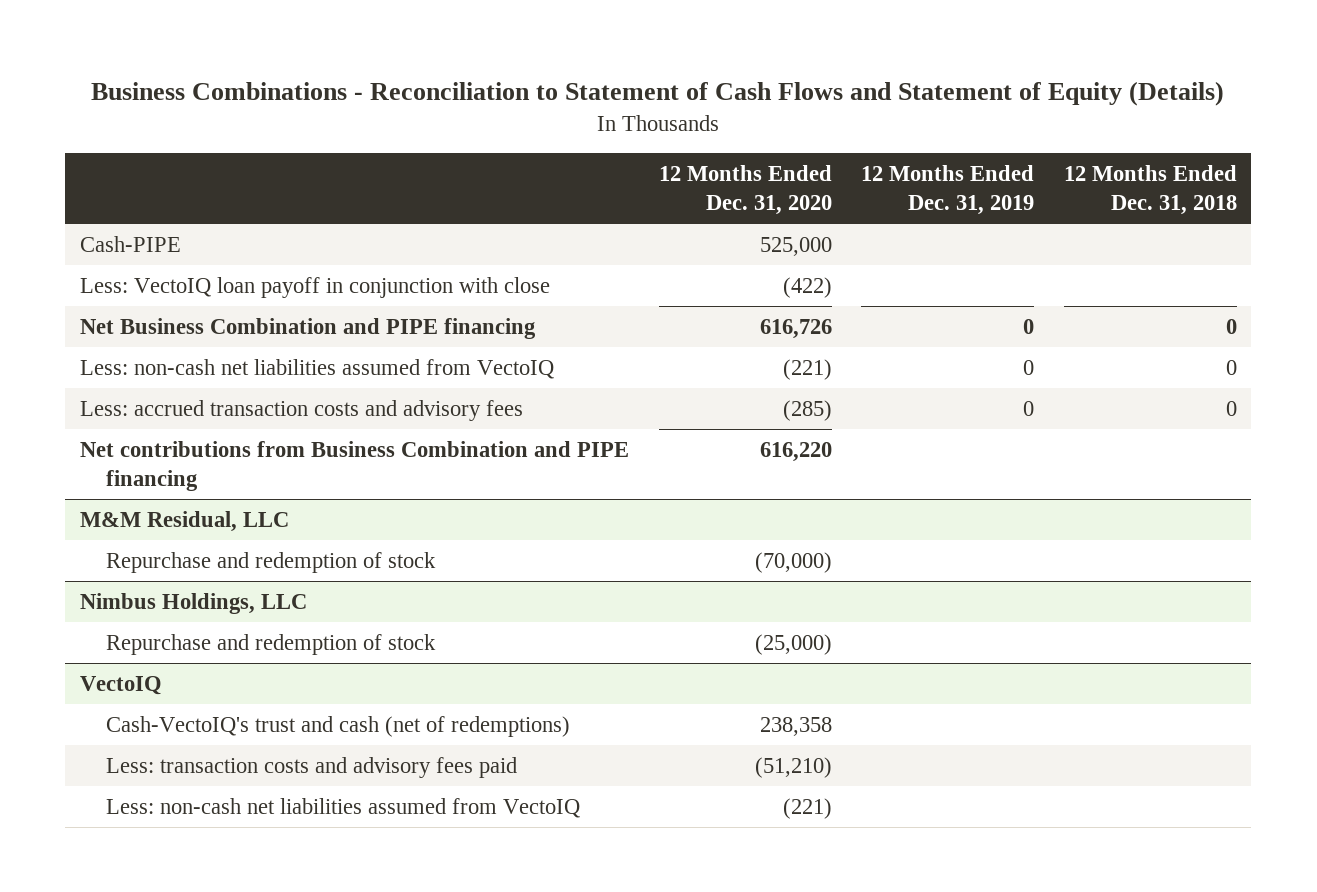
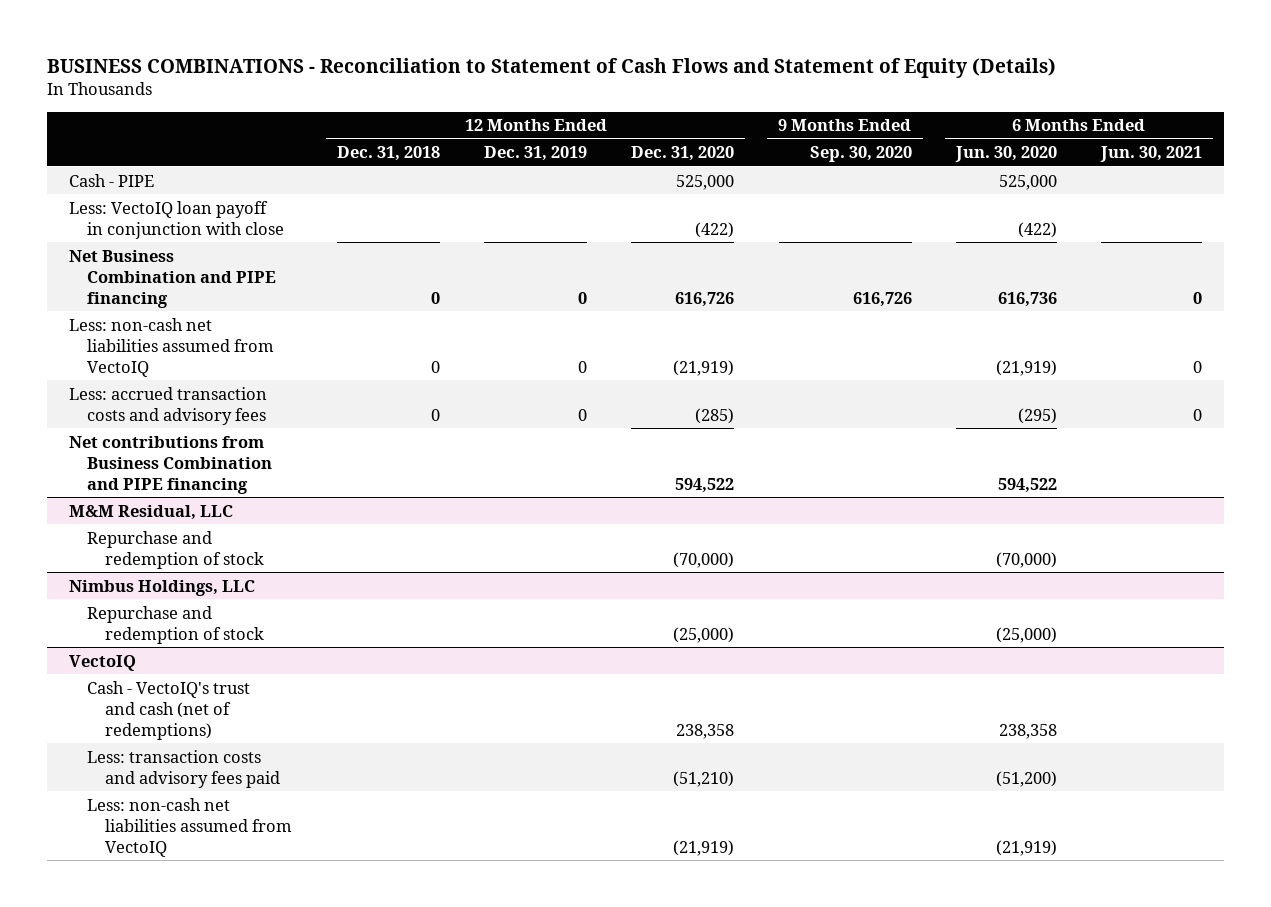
- Business Combinations - Reconciliation to Statement of Cash Flows and Statement of Equity (Details)
+ BUSINESS COMBINATIONS - Reconciliation to Statement of Cash Flows and Statement of Equity (Details)
- | 12 Months Ended Dec. 31, 2020 | 12 Months Ended Dec. 31, 2019 | 12 Months Ended Dec. 31, 2018
+ | 12 Months Ended Dec. 31, 2018 | 12 Months Ended Dec. 31, 2019 | 12 Months Ended Dec. 31, 2020 | 9 Months Ended Sep. 30, 2020 | 6 Months Ended Jun. 30, 2020 | 6 Months Ended Jun. 30, 2021
- Cash-PIPE | 525,000 | |
+ Cash - PIPE | | | 525,000 | | 525,000 |
- Less: non-cash net liabilities assumed from VectoIQ | (221) | 0 | 0
+ Less: non-cash net liabilities assumed from VectoIQ | 0 | 0 | (21,919) | | (21,919) | 0
- Net contributions from Business Combination and PIPE financing | 616,220 | |
+ Net contributions from Business Combination and PIPE financing | | | 594,522 | | 594,522 |
@ VectoIQ
- Cash-VectoIQ's trust and cash (net of redemptions) | 238,358 | |
+ Cash - VectoIQ's trust and cash (net of redemptions) | | | 238,358 | | 238,358 |
- Less: non-cash net liabilities assumed from VectoIQ | (221) | |
+ Less: non-cash net liabilities assumed from VectoIQ | | | (21,919) | | (21,919) |

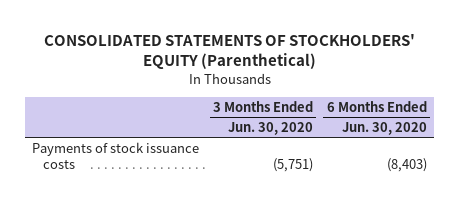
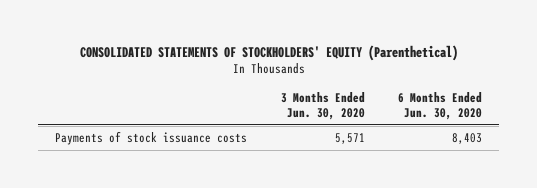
- Payments of stock issuance costs | (5,751) | (8,403)
+ Payments of stock issuance costs | 5,571 | 8,403

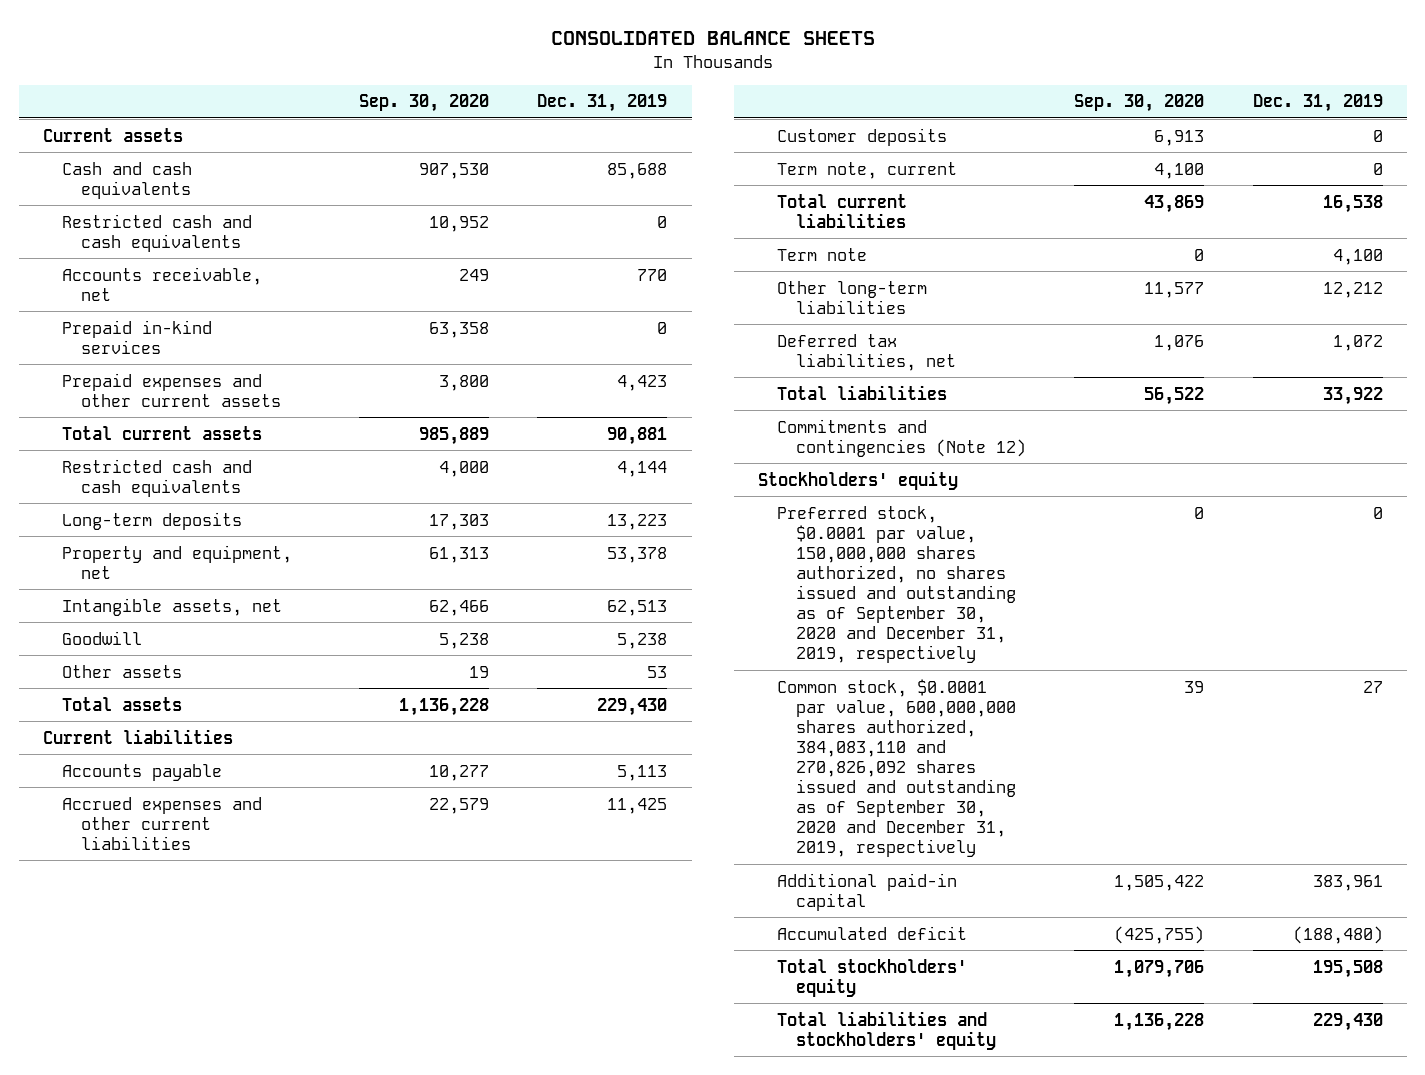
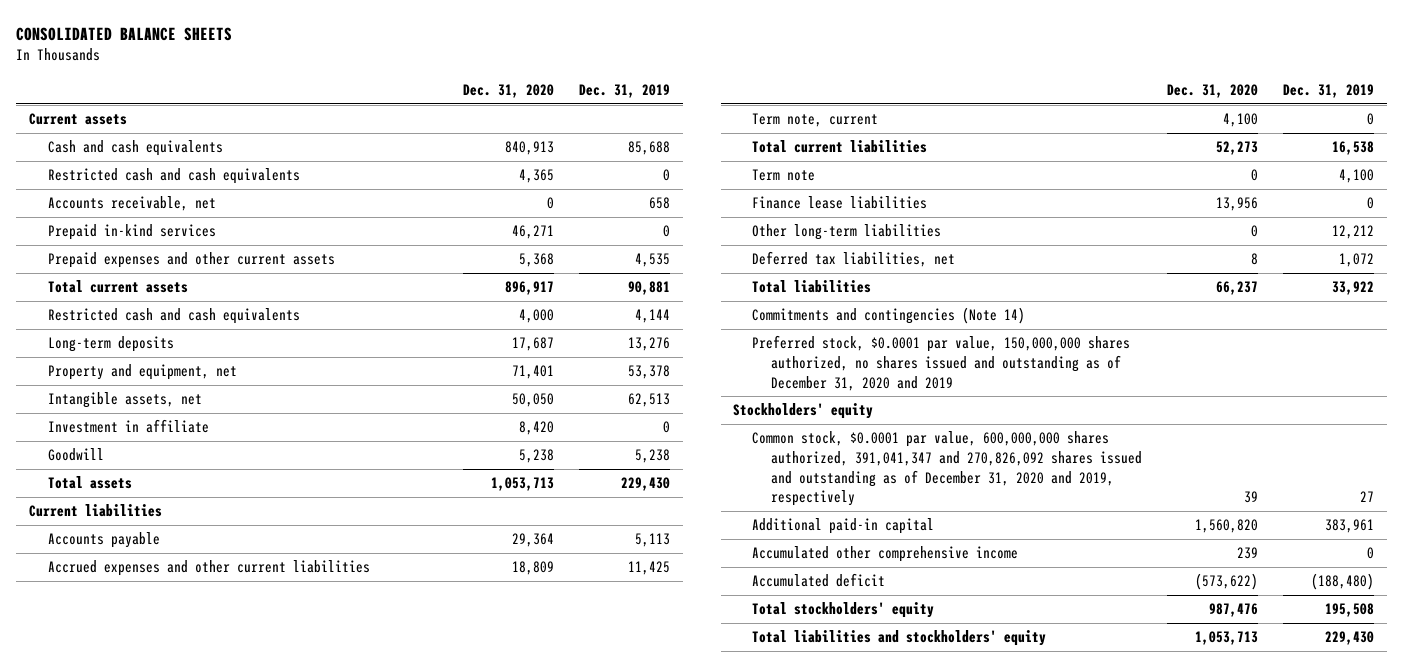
- | Sep. 30, 2020 | Dec. 31, 2019
+ | Dec. 31, 2020 | Dec. 31, 2019
- Accounts receivable, net | 249 | 770
+ Accounts receivable, net | 0 | 658
- Prepaid expenses and other current assets | 3,800 | 4,423
+ Prepaid expenses and other current assets | 5,368 | 4,535
- Long-term deposits | 17,303 | 13,223
+ Long-term deposits | 17,687 | 13,276
+ Investment in affiliate | 8,420 | 0
- Other assets | 19 | 53
- Customer deposits | 6,913 | 0
+ Finance lease liabilities | 13,956 | 0
- Commitments and contingencies (Note 12)
+ Commitments and contingencies (Note 14)
+ Preferred stock, $0.0001 par value, 150,000,000 shares authorized, no shares issued and outstanding as of December 31, 2020 and 2019
- Preferred stock, $0.0001 par value, 150,000,000 shares authorized, no shares issued and outstanding as of September 30, 2020 and December 31, 2019, respectively | 0 | 0
- Common stock, $0.0001 par value, 600,000,000 shares authorized, 384,083,110 and 270,826,092 shares issued and outstanding as of September 30, 2020 and December 31, 2019, respectively | 39 | 27
+ Common stock, $0.0001 par value, 600,000,000 shares authorized, 391,041,347 and 270,826,092 shares issued and outstanding as of December 31, 2020 and 2019, respectively | 39 | 27
+ Accumulated other comprehensive income | 239 | 0

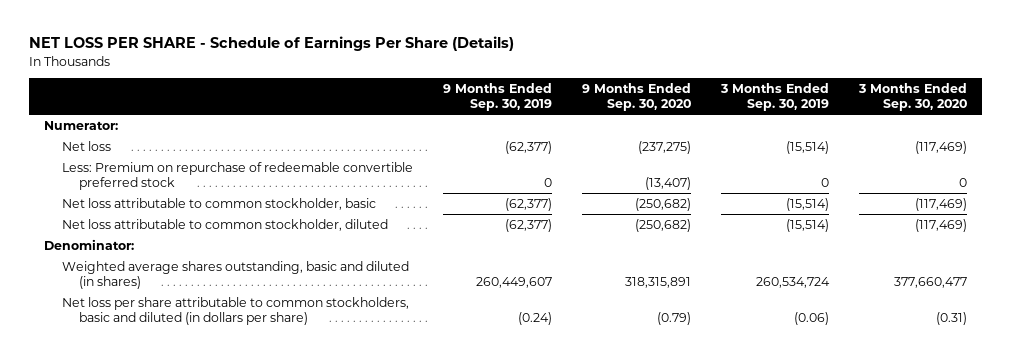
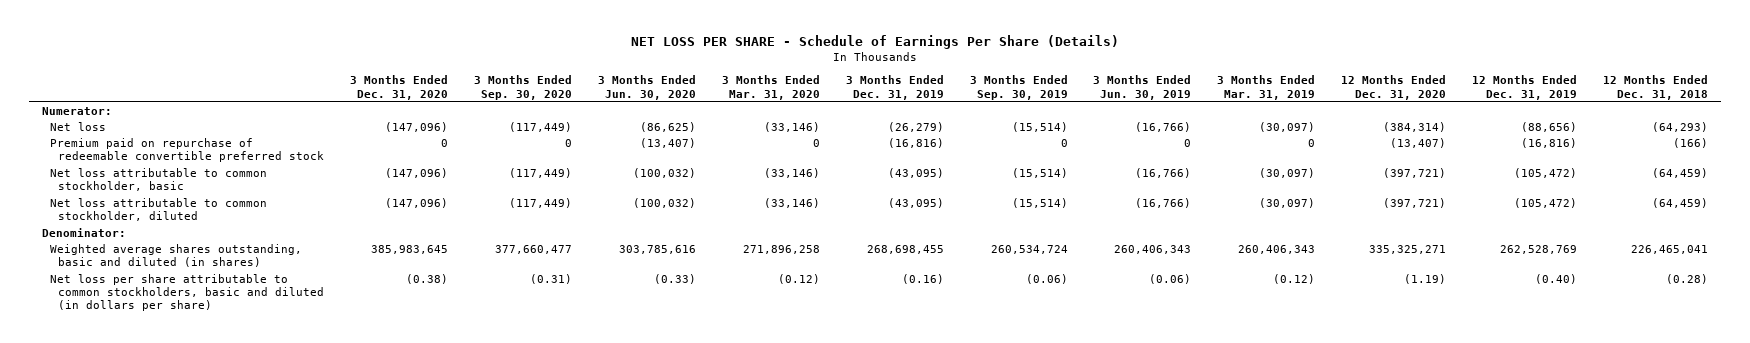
- | 9 Months Ended Sep. 30, 2019 | 9 Months Ended Sep. 30, 2020 | 3 Months Ended Sep. 30, 2019 | 3 Months Ended Sep. 30, 2020
+ | 3 Months Ended Dec. 31, 2020 | 3 Months Ended Sep. 30, 2020 | 3 Months Ended Jun. 30, 2020 | 3 Months Ended Mar. 31, 2020 | 3 Months Ended Dec. 31, 2019 | 3 Months Ended Sep. 30, 2019 | 3 Months Ended Jun. 30, 2019 | 3 Months Ended Mar. 31, 2019 | 12 Months Ended Dec. 31, 2020 | 12 Months Ended Dec. 31, 2019 | 12 Months Ended Dec. 31, 2018
- Net loss | (62,377) | (237,275) | (15,514) | (117,469)
- Less: Premium on repurchase of redeemable convertible preferred stock | 0 | (13,407) | 0 | 0
- Net loss attributable to common stockholder, basic | (62,377) | (250,682) | (15,514) | (117,469)
- Net loss attributable to common stockholder, diluted | (62,377) | (250,682) | (15,514) | (117,469)
+ Net loss | (147,096) | (117,449) | (86,625) | (33,146) | (26,279) | (15,514) | (16,766) | (30,097) | (384,314) | (88,656) | (64,293)
+ Premium paid on repurchase of redeemable convertible preferred stock | 0 | 0 | (13,407) | 0 | (16,816) | 0 | 0 | 0 | (13,407) | (16,816) | (166)
+ Net loss attributable to common stockholder, basic | (147,096) | (117,449) | (100,032) | (33,146) | (43,095) | (15,514) | (16,766) | (30,097) | (397,721) | (105,472) | (64,459)
+ Net loss attributable to common stockholder, diluted | (147,096) | (117,449) | (100,032) | (33,146) | (43,095) | (15,514) | (16,766) | (30,097) | (397,721) | (105,472) | (64,459)

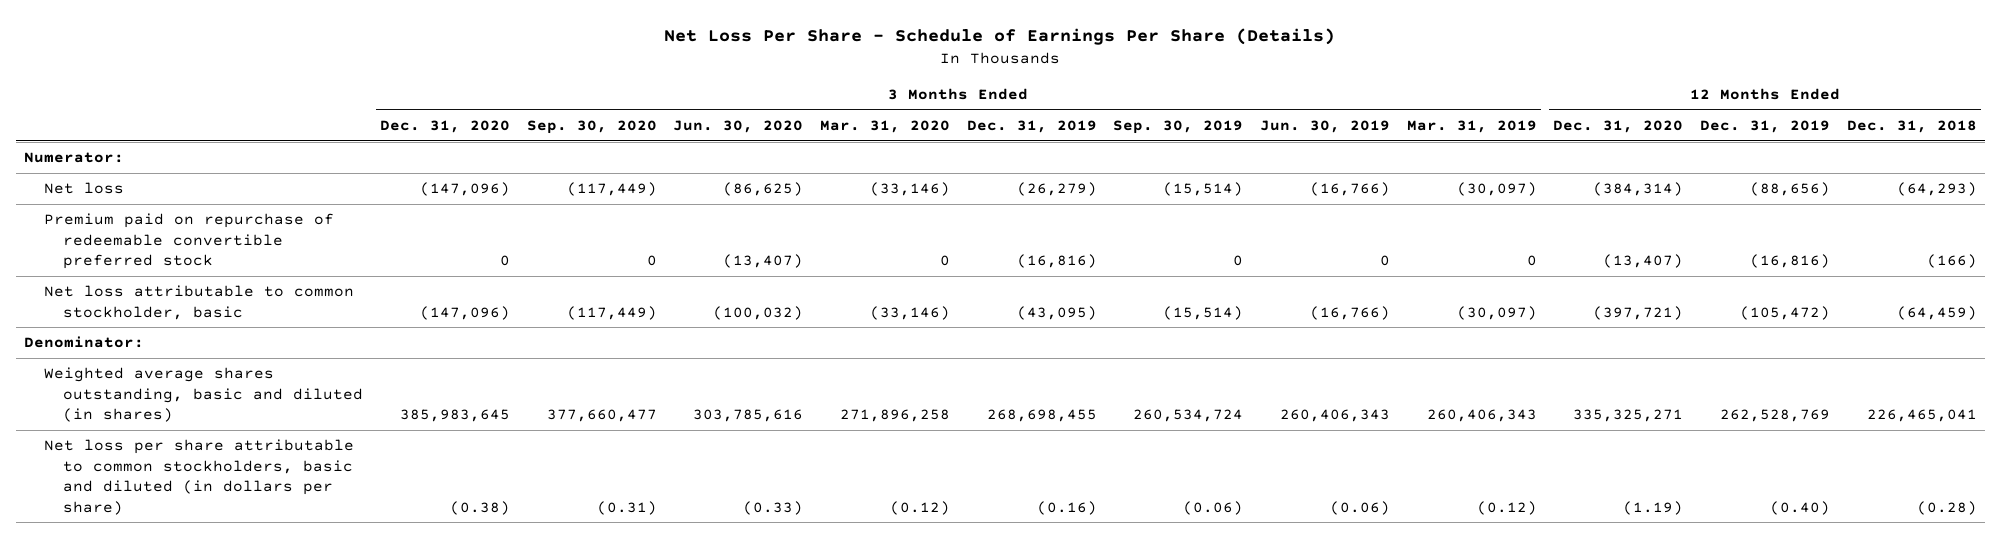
- NET LOSS PER SHARE - Schedule of Earnings Per Share (Details)
+ Net Loss Per Share - Schedule of Earnings Per Share (Details)
- Net loss attributable to common stockholder, diluted | (147,096) | (117,449) | (100,032) | (33,146) | (43,095) | (15,514) | (16,766) | (30,097) | (397,721) | (105,472) | (64,459)

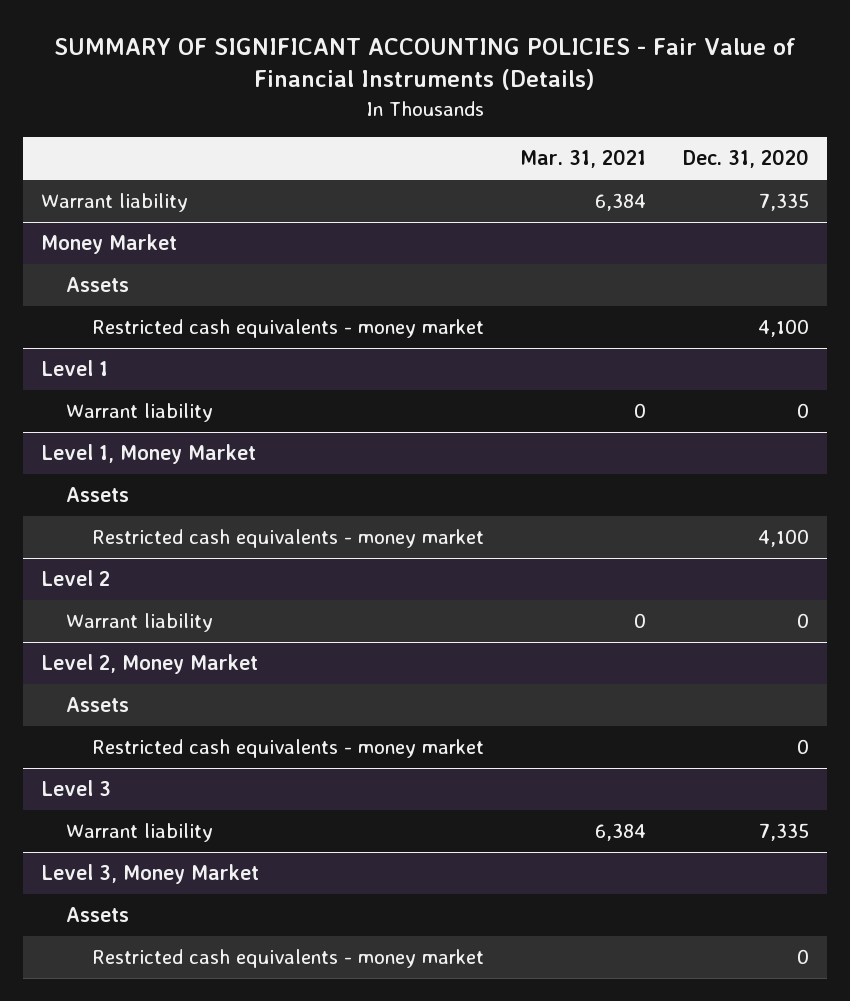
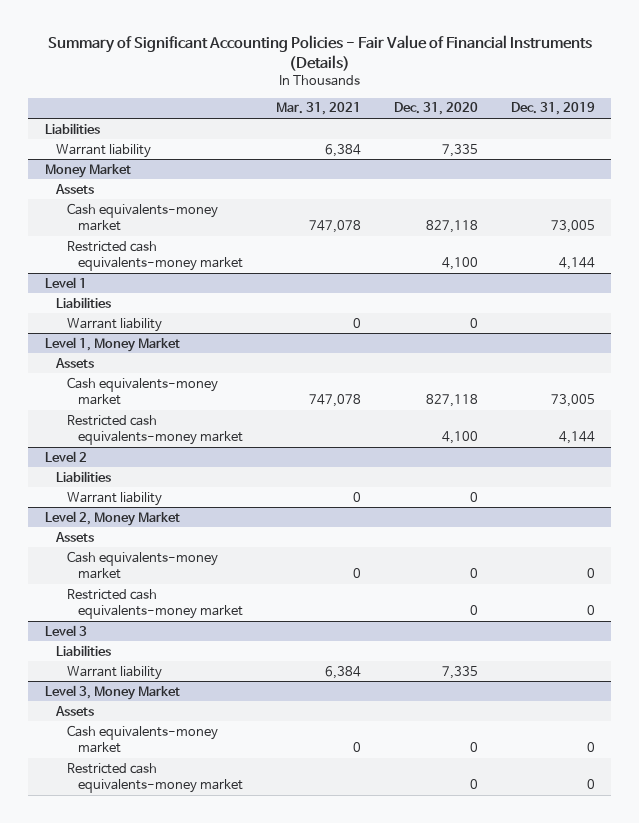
- SUMMARY OF SIGNIFICANT ACCOUNTING POLICIES - Fair Value of Financial Instruments (Details)
+ Summary of Significant Accounting Policies - Fair Value of Financial Instruments (Details)
- | Mar. 31, 2021 | Dec. 31, 2020
+ | Mar. 31, 2021 | Dec. 31, 2020 | Dec. 31, 2019
+ Liabilities
@ Money Market
- Restricted cash equivalents - money market | | 4,100
+ Cash equivalents-money market | 747,078 | 827,118 | 73,005
+ Restricted cash equivalents-money market | | 4,100 | 4,144
@ Level 1
+ Liabilities
@ Level 1, Money Market
- Restricted cash equivalents - money market | | 4,100
+ Cash equivalents-money market | 747,078 | 827,118 | 73,005
+ Restricted cash equivalents-money market | | 4,100 | 4,144
@ Level 2
+ Liabilities
@ Level 2, Money Market
- Restricted cash equivalents - money market | | 0
+ Cash equivalents-money market | 0 | 0 | 0
+ Restricted cash equivalents-money market | | 0 | 0
@ Level 3
+ Liabilities
@ Level 3, Money Market
- Restricted cash equivalents - money market | | 0
+ Cash equivalents-money market | 0 | 0 | 0
+ Restricted cash equivalents-money market | | 0 | 0

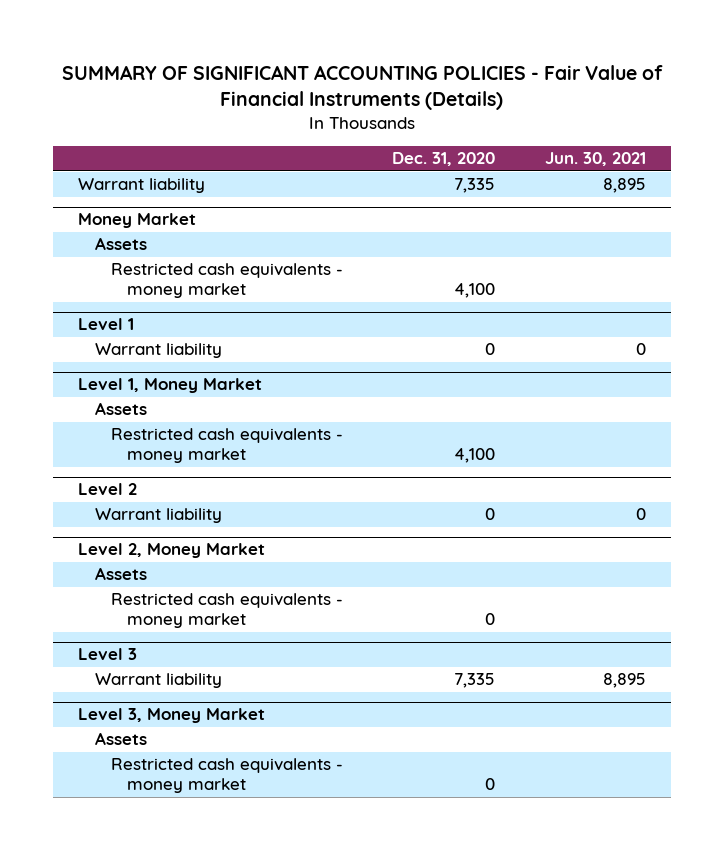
- Summary of Significant Accounting Policies - Fair Value of Financial Instruments (Details)
+ SUMMARY OF SIGNIFICANT ACCOUNTING POLICIES - Fair Value of Financial Instruments (Details)
- | Mar. 31, 2021 | Dec. 31, 2020 | Dec. 31, 2019
+ | Dec. 31, 2020 | Jun. 30, 2021
- Liabilities
@ Money Market
- Cash equivalents-money market | 747,078 | 827,118 | 73,005
- Restricted cash equivalents-money market | | 4,100 | 4,144
+ Restricted cash equivalents - money market | 4,100 |
@ Level 1
- Liabilities
@ Level 1, Money Market
- Cash equivalents-money market | 747,078 | 827,118 | 73,005
- Restricted cash equivalents-money market | | 4,100 | 4,144
+ Restricted cash equivalents - money market | 4,100 |
@ Level 2
- Liabilities
@ Level 2, Money Market
- Cash equivalents-money market | 0 | 0 | 0
- Restricted cash equivalents-money market | | 0 | 0
+ Restricted cash equivalents - money market | 0 |
@ Level 3
- Liabilities
@ Level 3, Money Market
- Cash equivalents-money market | 0 | 0 | 0
- Restricted cash equivalents-money market | | 0 | 0
+ Restricted cash equivalents - money market | 0 |

